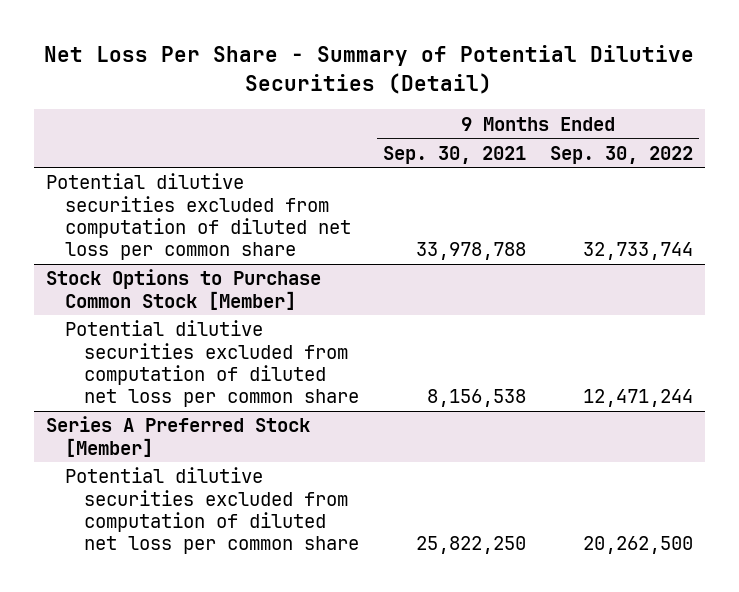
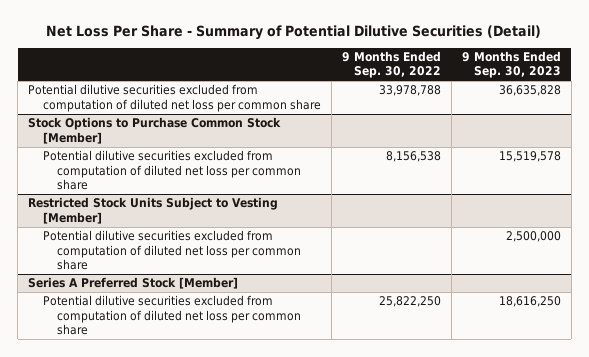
- | 9 Months Ended Sep. 30, 2021 | 9 Months Ended Sep. 30, 2022
+ | 9 Months Ended Sep. 30, 2022 | 9 Months Ended Sep. 30, 2023
- Potential dilutive securities excluded from computation of diluted net loss per common share | 33,978,788 | 32,733,744
+ Potential dilutive securities excluded from computation of diluted net loss per common share | 33,978,788 | 36,635,828
@ Stock Options to Purchase Common Stock [Member]
- Potential dilutive securities excluded from computation of diluted net loss per common share | 8,156,538 | 12,471,244
+ Potential dilutive securities excluded from computation of diluted net loss per common share | 8,156,538 | 15,519,578
+ Restricted Stock Units Subject to Vesting [Member]
+ Potential dilutive securities excluded from computation of diluted net loss per common share | | 2,500,000
@ Series A Preferred Stock [Member]
- Potential dilutive securities excluded from computation of diluted net loss per common share | 25,822,250 | 20,262,500
+ Potential dilutive securities excluded from computation of diluted net loss per common share | 25,822,250 | 18,616,250

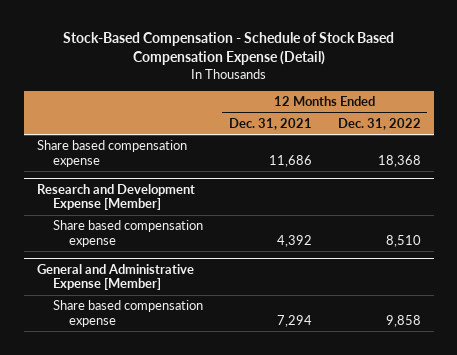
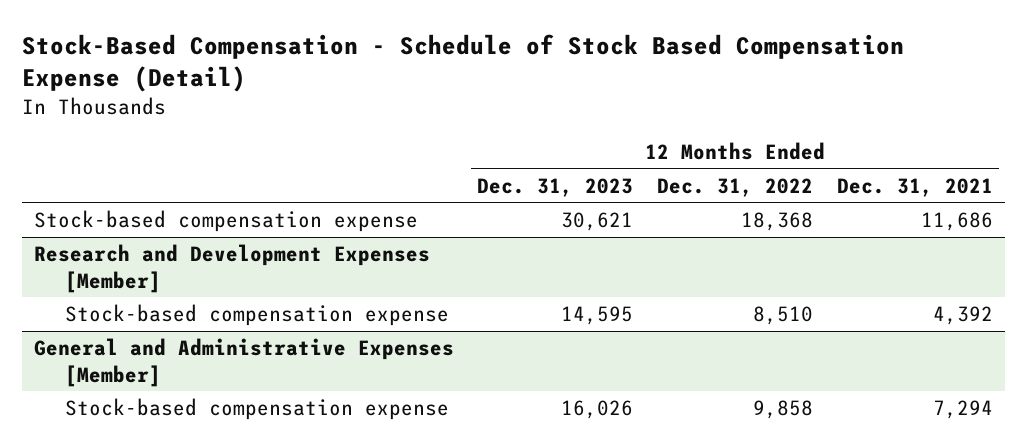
- | 12 Months Ended Dec. 31, 2021 | 12 Months Ended Dec. 31, 2022
+ | 12 Months Ended Dec. 31, 2023 | 12 Months Ended Dec. 31, 2022 | 12 Months Ended Dec. 31, 2021
- Share based compensation expense | 11,686 | 18,368
- Research and Development Expense [Member]
- Share based compensation expense | 4,392 | 8,510
- General and Administrative Expense [Member]
- Share based compensation expense | 7,294 | 9,858
+ Stock-based compensation expense | 30,621 | 18,368 | 11,686
+ Research and Development Expenses [Member]
+ Stock-based compensation expense | 14,595 | 8,510 | 4,392
+ General and Administrative Expenses [Member]
+ Stock-based compensation expense | 16,026 | 9,858 | 7,294

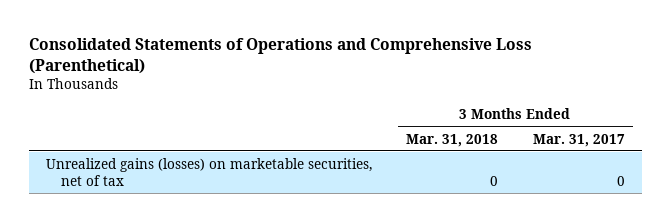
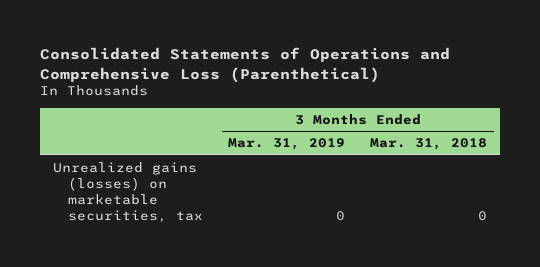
- | 3 Months Ended Mar. 31, 2018 | 3 Months Ended Mar. 31, 2017
+ | 3 Months Ended Mar. 31, 2019 | 3 Months Ended Mar. 31, 2018
- Unrealized gains (losses) on marketable securities, net of tax | 0 | 0
+ Unrealized gains (losses) on marketable securities, tax | 0 | 0

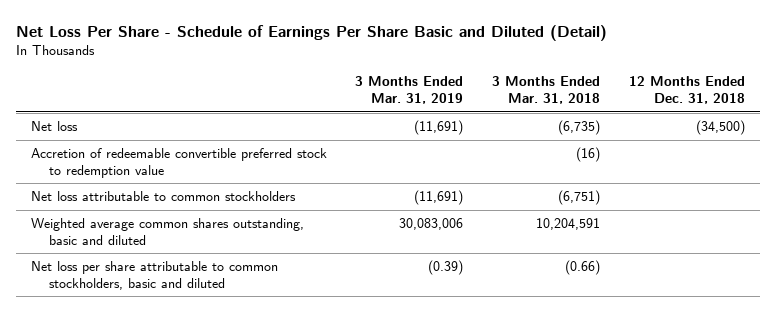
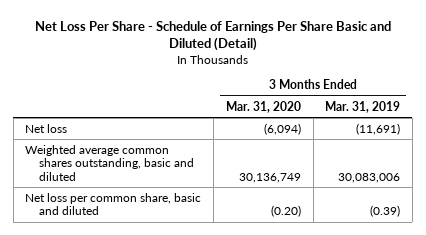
- | 3 Months Ended Mar. 31, 2019 | 3 Months Ended Mar. 31, 2018 | 12 Months Ended Dec. 31, 2018
+ | 3 Months Ended Mar. 31, 2020 | 3 Months Ended Mar. 31, 2019
- Accretion of redeemable convertible preferred stock to redemption value | | (16) |
- Net loss attributable to common stockholders | (11,691) | (6,751) |
- Net loss per share attributable to common stockholders, basic and diluted | (0.39) | (0.66) |
+ Net loss per common share, basic and diluted | (0.20) | (0.39)

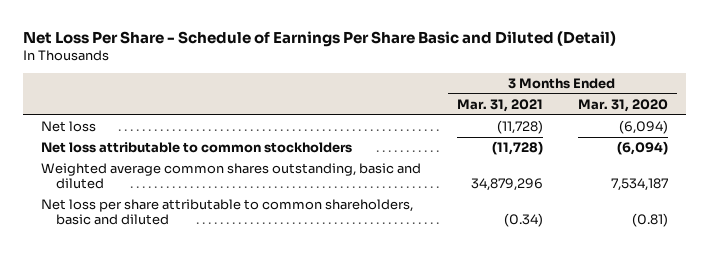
- | 3 Months Ended Mar. 31, 2020 | 3 Months Ended Mar. 31, 2019
+ | 3 Months Ended Mar. 31, 2021 | 3 Months Ended Mar. 31, 2020
- Weighted average common shares outstanding, basic and diluted | 30,136,749 | 30,083,006
- Net loss per common share, basic and diluted | (0.20) | (0.39)
+ Net loss attributable to common stockholders | (11,728) | (6,094)
+ Weighted average common shares outstanding, basic and diluted | 34,879,296 | 7,534,187
+ Net loss per share attributable to common shareholders, basic and diluted | (0.34) | (0.81)

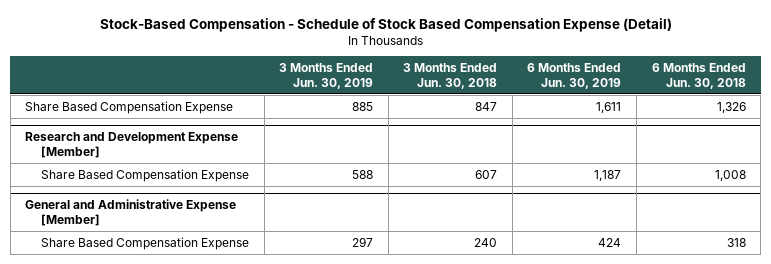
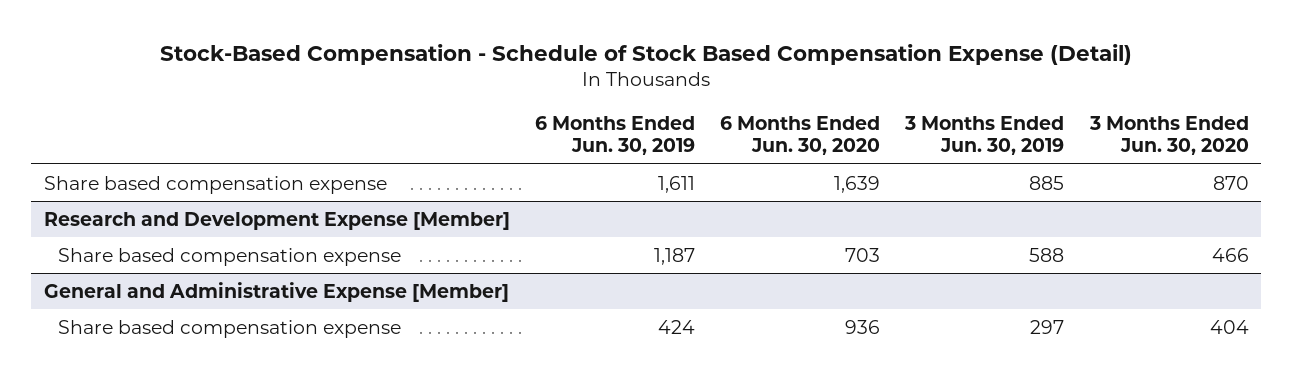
- | 3 Months Ended Jun. 30, 2019 | 3 Months Ended Jun. 30, 2018 | 6 Months Ended Jun. 30, 2019 | 6 Months Ended Jun. 30, 2018
+ | 6 Months Ended Jun. 30, 2019 | 6 Months Ended Jun. 30, 2020 | 3 Months Ended Jun. 30, 2019 | 3 Months Ended Jun. 30, 2020
- Share Based Compensation Expense | 885 | 847 | 1,611 | 1,326
+ Share based compensation expense | 1,611 | 1,639 | 885 | 870
@ Research and Development Expense [Member]
- Share Based Compensation Expense | 588 | 607 | 1,187 | 1,008
+ Share based compensation expense | 1,187 | 703 | 588 | 466
@ General and Administrative Expense [Member]
- Share Based Compensation Expense | 297 | 240 | 424 | 318
+ Share based compensation expense | 424 | 936 | 297 | 404

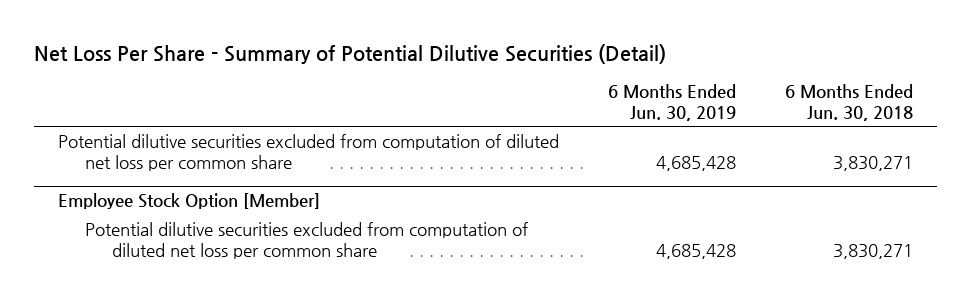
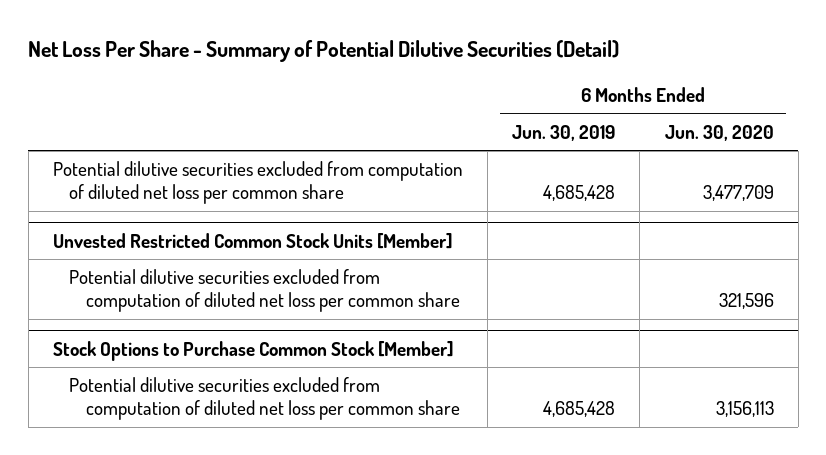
- | 6 Months Ended Jun. 30, 2019 | 6 Months Ended Jun. 30, 2018
+ | 6 Months Ended Jun. 30, 2019 | 6 Months Ended Jun. 30, 2020
- Employee Stock Option [Member]
+ Unvested Restricted Common Stock Units [Member]
+ Potential dilutive securities excluded from computation of diluted net loss per common share | | 321,596
+ Stock Options to Purchase Common Stock [Member]

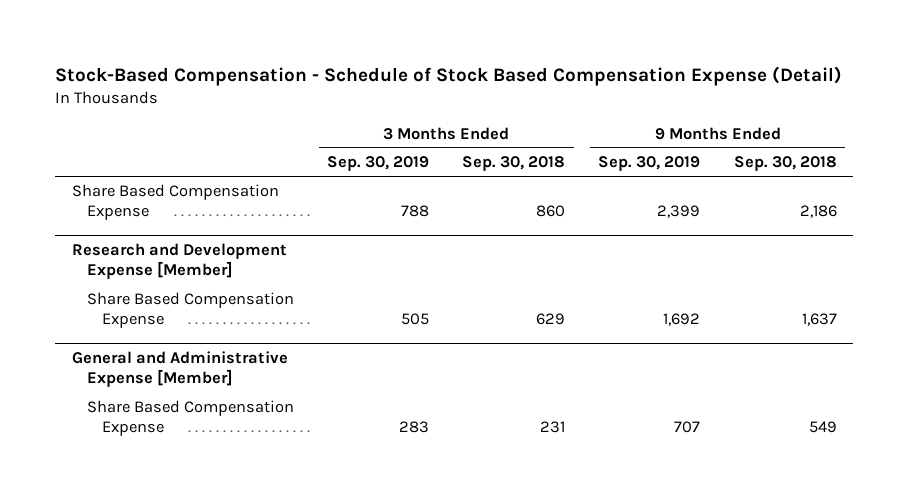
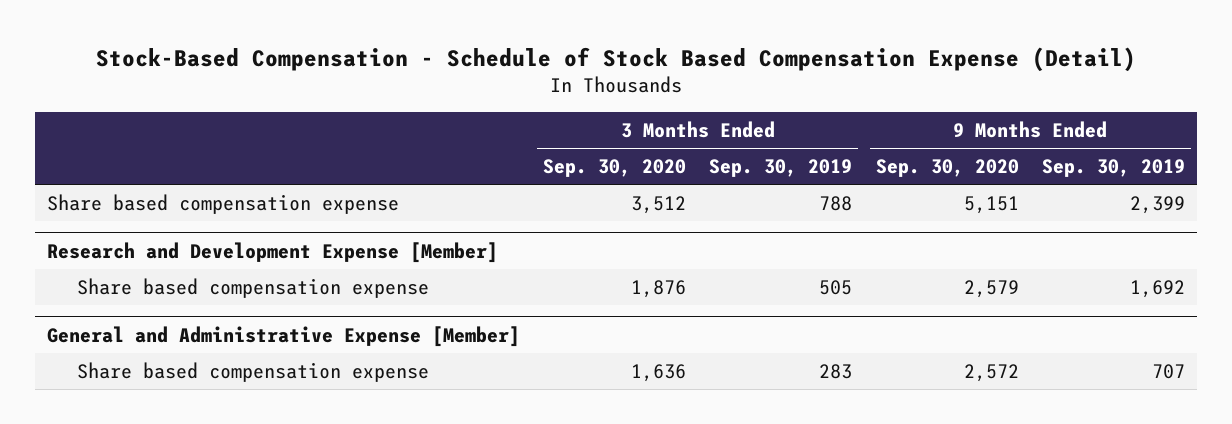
- | 3 Months Ended Sep. 30, 2019 | 3 Months Ended Sep. 30, 2018 | 9 Months Ended Sep. 30, 2019 | 9 Months Ended Sep. 30, 2018
+ | 3 Months Ended Sep. 30, 2020 | 3 Months Ended Sep. 30, 2019 | 9 Months Ended Sep. 30, 2020 | 9 Months Ended Sep. 30, 2019
- Share Based Compensation Expense | 788 | 860 | 2,399 | 2,186
+ Share based compensation expense | 3,512 | 788 | 5,151 | 2,399
@ Research and Development Expense [Member]
- Share Based Compensation Expense | 505 | 629 | 1,692 | 1,637
+ Share based compensation expense | 1,876 | 505 | 2,579 | 1,692
@ General and Administrative Expense [Member]
- Share Based Compensation Expense | 283 | 231 | 707 | 549
+ Share based compensation expense | 1,636 | 283 | 2,572 | 707

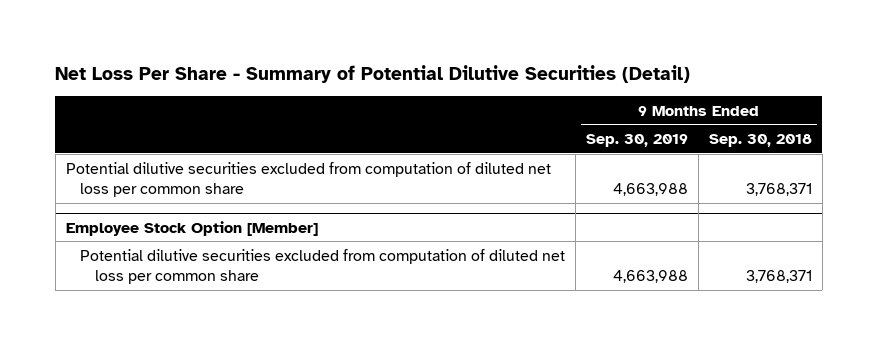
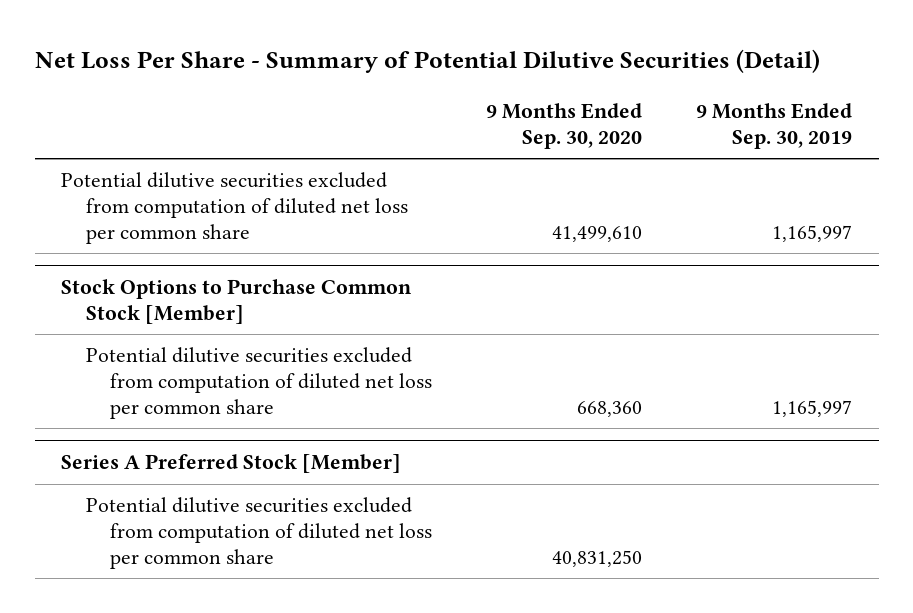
- | 9 Months Ended Sep. 30, 2019 | 9 Months Ended Sep. 30, 2018
+ | 9 Months Ended Sep. 30, 2020 | 9 Months Ended Sep. 30, 2019
- Potential dilutive securities excluded from computation of diluted net loss per common share | 4,663,988 | 3,768,371
- Employee Stock Option [Member]
- Potential dilutive securities excluded from computation of diluted net loss per common share | 4,663,988 | 3,768,371
+ Potential dilutive securities excluded from computation of diluted net loss per common share | 41,499,610 | 1,165,997
+ Stock Options to Purchase Common Stock [Member]
+ Potential dilutive securities excluded from computation of diluted net loss per common share | 668,360 | 1,165,997
+ Series A Preferred Stock [Member]
+ Potential dilutive securities excluded from computation of diluted net loss per common share | 40,831,250 |

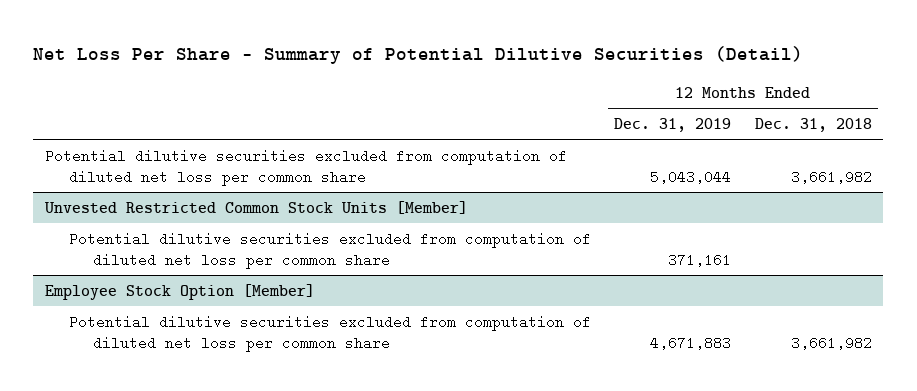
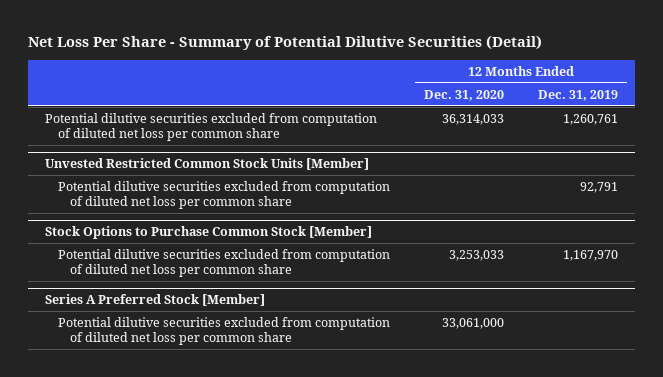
- | 12 Months Ended Dec. 31, 2019 | 12 Months Ended Dec. 31, 2018
+ | 12 Months Ended Dec. 31, 2020 | 12 Months Ended Dec. 31, 2019
- Potential dilutive securities excluded from computation of diluted net loss per common share | 5,043,044 | 3,661,982
+ Potential dilutive securities excluded from computation of diluted net loss per common share | 36,314,033 | 1,260,761
@ Unvested Restricted Common Stock Units [Member]
- Potential dilutive securities excluded from computation of diluted net loss per common share | 371,161 |
- Employee Stock Option [Member]
- Potential dilutive securities excluded from computation of diluted net loss per common share | 4,671,883 | 3,661,982
@ Unvested Restricted Common Stock Units [Member]
+ Potential dilutive securities excluded from computation of diluted net loss per common share | | 92,791
+ Stock Options to Purchase Common Stock [Member]
+ Potential dilutive securities excluded from computation of diluted net loss per common share | 3,253,033 | 1,167,970
+ Series A Preferred Stock [Member]
+ Potential dilutive securities excluded from computation of diluted net loss per common share | 33,061,000 |

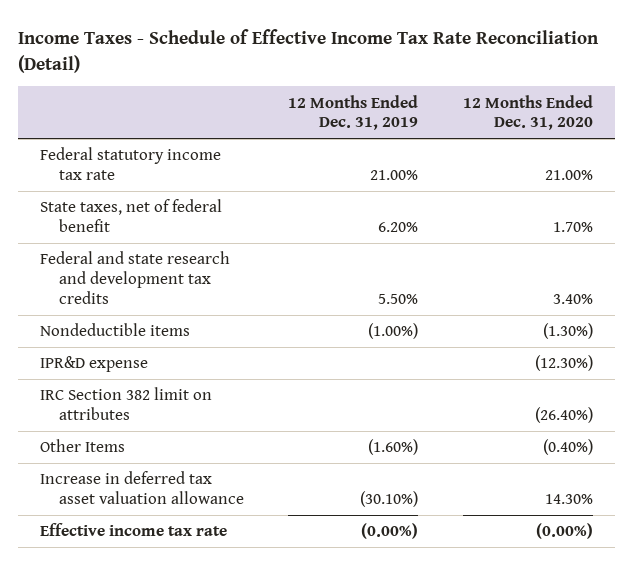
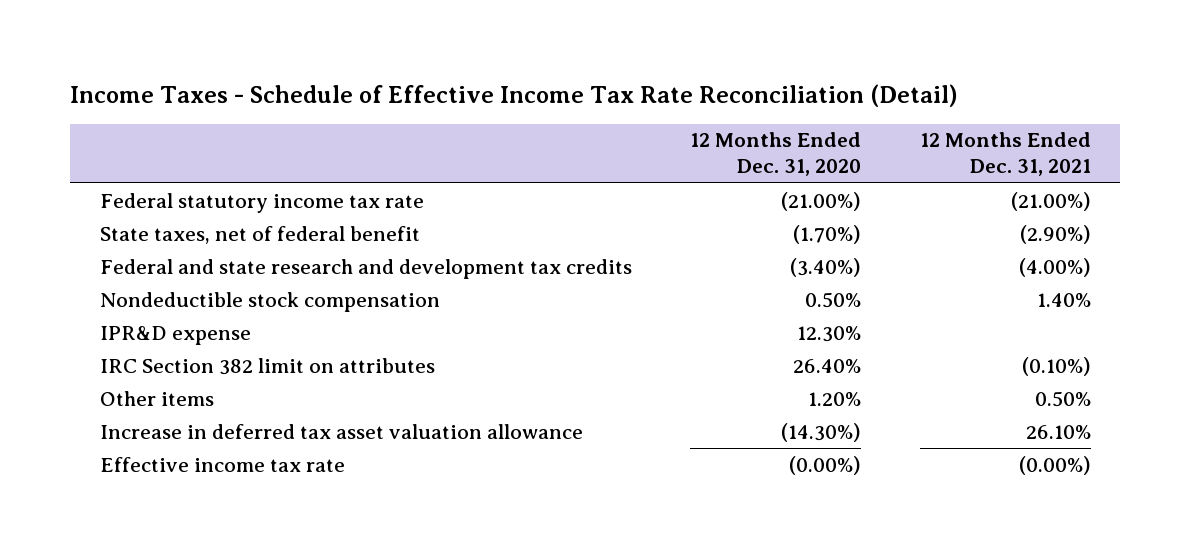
- | 12 Months Ended Dec. 31, 2019 | 12 Months Ended Dec. 31, 2020
+ | 12 Months Ended Dec. 31, 2020 | 12 Months Ended Dec. 31, 2021
- Federal statutory income tax rate | 21.00% | 21.00%
- State taxes, net of federal benefit | 6.20% | 1.70%
- Federal and state research and development tax credits | 5.50% | 3.40%
- Nondeductible items | (1.00%) | (1.30%)
- IPR&D expense | | (12.30%)
- IRC Section 382 limit on attributes | | (26.40%)
- Other Items | (1.60%) | (0.40%)
- Increase in deferred tax asset valuation allowance | (30.10%) | 14.30%
+ Federal statutory income tax rate | (21.00%) | (21.00%)
+ State taxes, net of federal benefit | (1.70%) | (2.90%)
+ Federal and state research and development tax credits | (3.40%) | (4.00%)
+ Nondeductible stock compensation | 0.50% | 1.40%
+ IPR&D expense | 12.30% |
+ IRC Section 382 limit on attributes | 26.40% | (0.10%)
+ Other items | 1.20% | 0.50%
+ Increase in deferred tax asset valuation allowance | (14.30%) | 26.10%

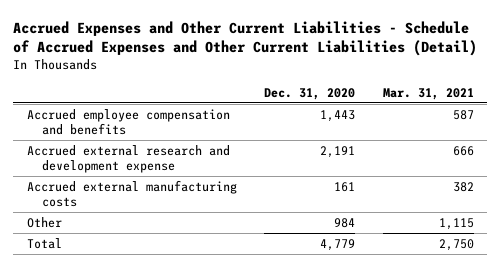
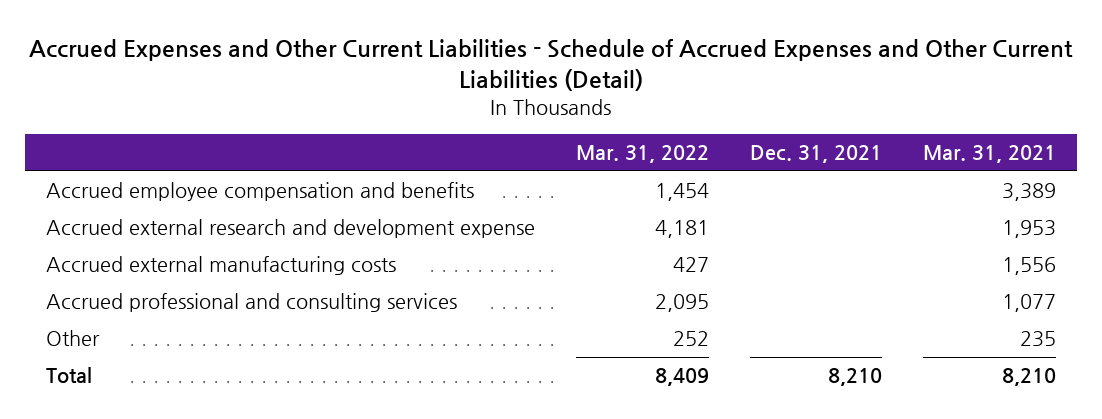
- | Dec. 31, 2020 | Mar. 31, 2021
+ | Mar. 31, 2022 | Dec. 31, 2021 | Mar. 31, 2021
- Accrued employee compensation and benefits | 1,443 | 587
- Accrued external research and development expense | 2,191 | 666
- Accrued external manufacturing costs | 161 | 382
- Other | 984 | 1,115
- Total | 4,779 | 2,750
+ Accrued employee compensation and benefits | 1,454 | | 3,389
+ Accrued external research and development expense | 4,181 | | 1,953
+ Accrued external manufacturing costs | 427 | | 1,556
+ Accrued professional and consulting services | 2,095 | | 1,077
+ Other | 252 | | 235
+ Total | 8,409 | 8,210 | 8,210

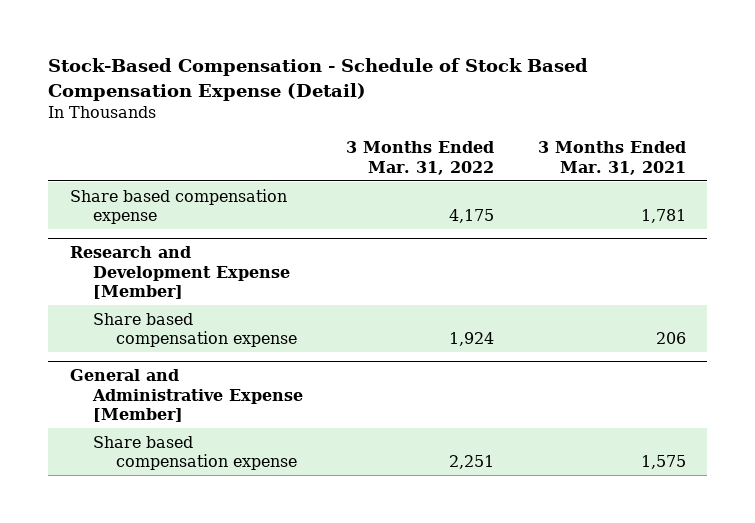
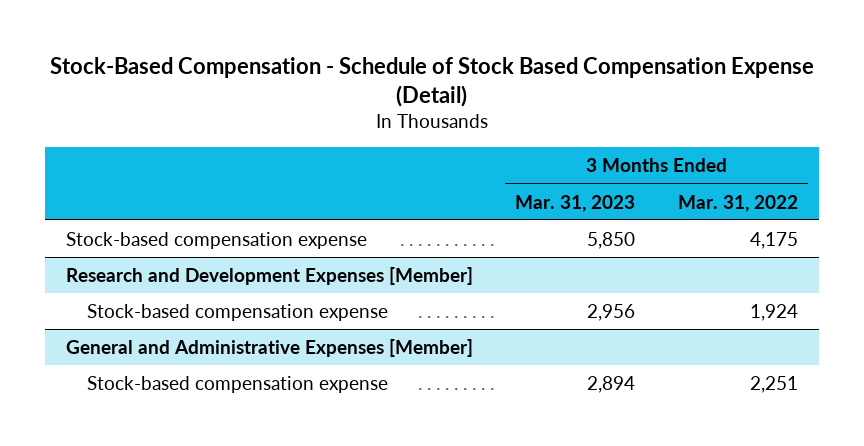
- | 3 Months Ended Mar. 31, 2022 | 3 Months Ended Mar. 31, 2021
+ | 3 Months Ended Mar. 31, 2023 | 3 Months Ended Mar. 31, 2022
- Share based compensation expense | 4,175 | 1,781
- Research and Development Expense [Member]
- Share based compensation expense | 1,924 | 206
- General and Administrative Expense [Member]
- Share based compensation expense | 2,251 | 1,575
+ Stock-based compensation expense | 5,850 | 4,175
+ Research and Development Expenses [Member]
+ Stock-based compensation expense | 2,956 | 1,924
+ General and Administrative Expenses [Member]
+ Stock-based compensation expense | 2,894 | 2,251

